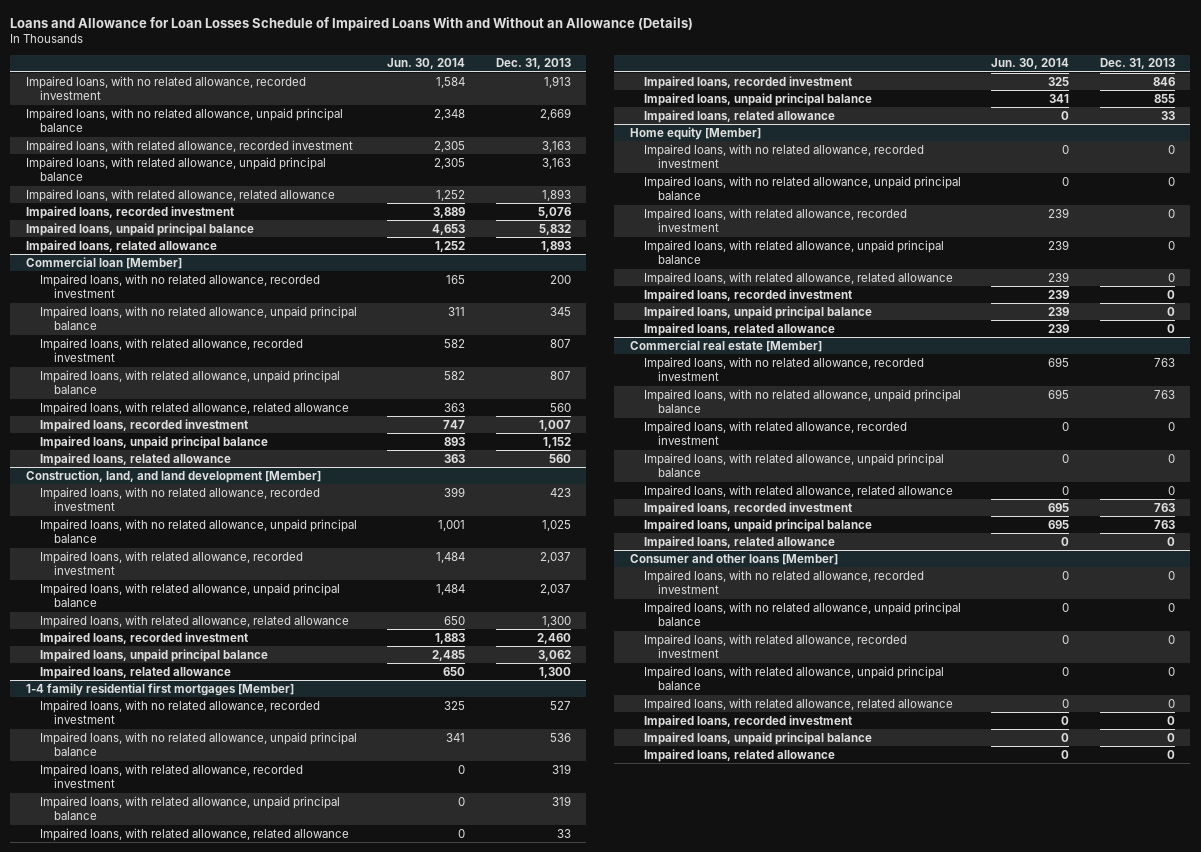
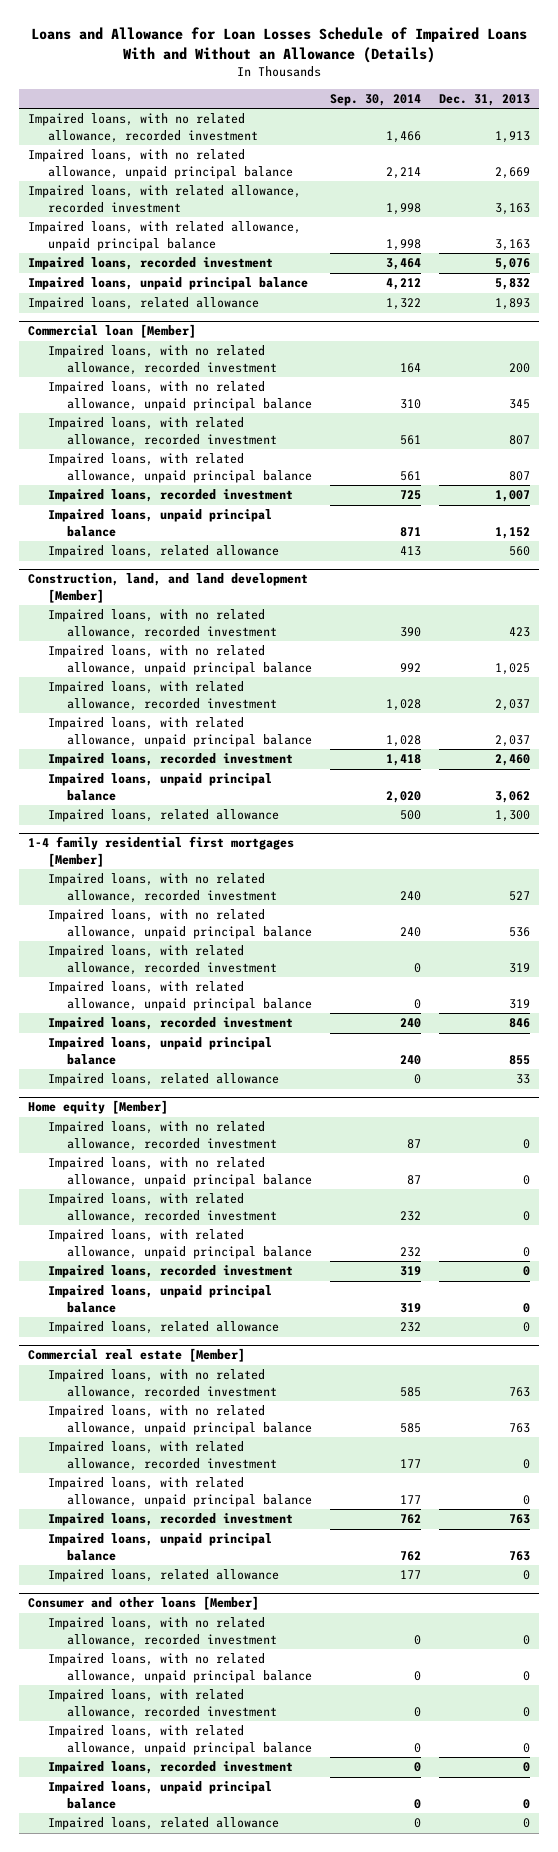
- | Jun. 30, 2014 | Dec. 31, 2013
+ | Sep. 30, 2014 | Dec. 31, 2013
- Impaired loans, with related allowance, related allowance | 1,252 | 1,893
@ Commercial loan [Member]
- Impaired loans, with related allowance, related allowance | 363 | 560
@ Construction, land, and land development [Member]
- Impaired loans, with related allowance, related allowance | 650 | 1,300
@ 1-4 family residential first mortgages [Member]
- Impaired loans, with related allowance, related allowance | 0 | 33
@ Home equity [Member]
- Impaired loans, with related allowance, related allowance | 239 | 0
@ Commercial real estate [Member]
- Impaired loans, with related allowance, related allowance | 0 | 0
@ Consumer and other loans [Member]
- Impaired loans, with related allowance, related allowance | 0 | 0

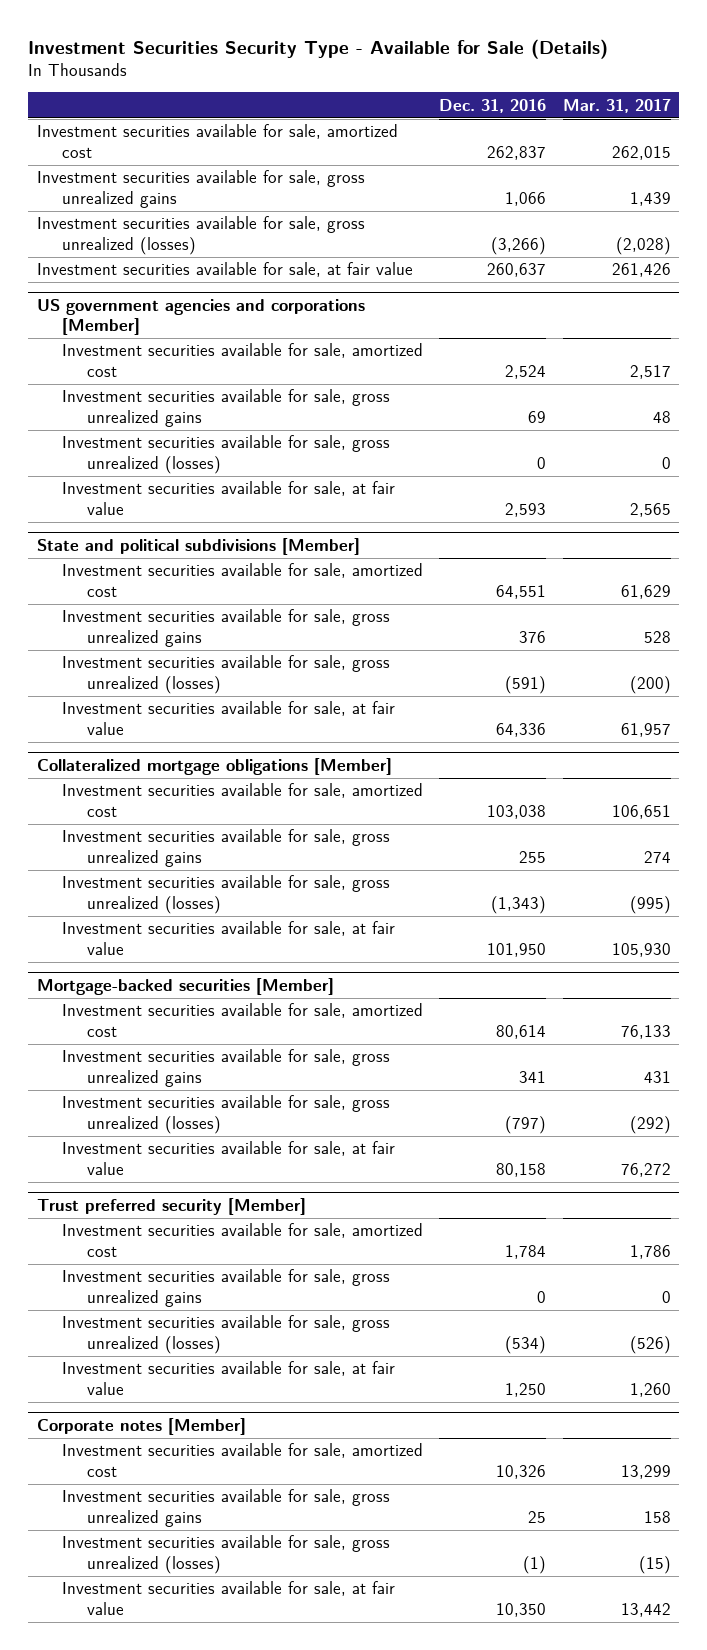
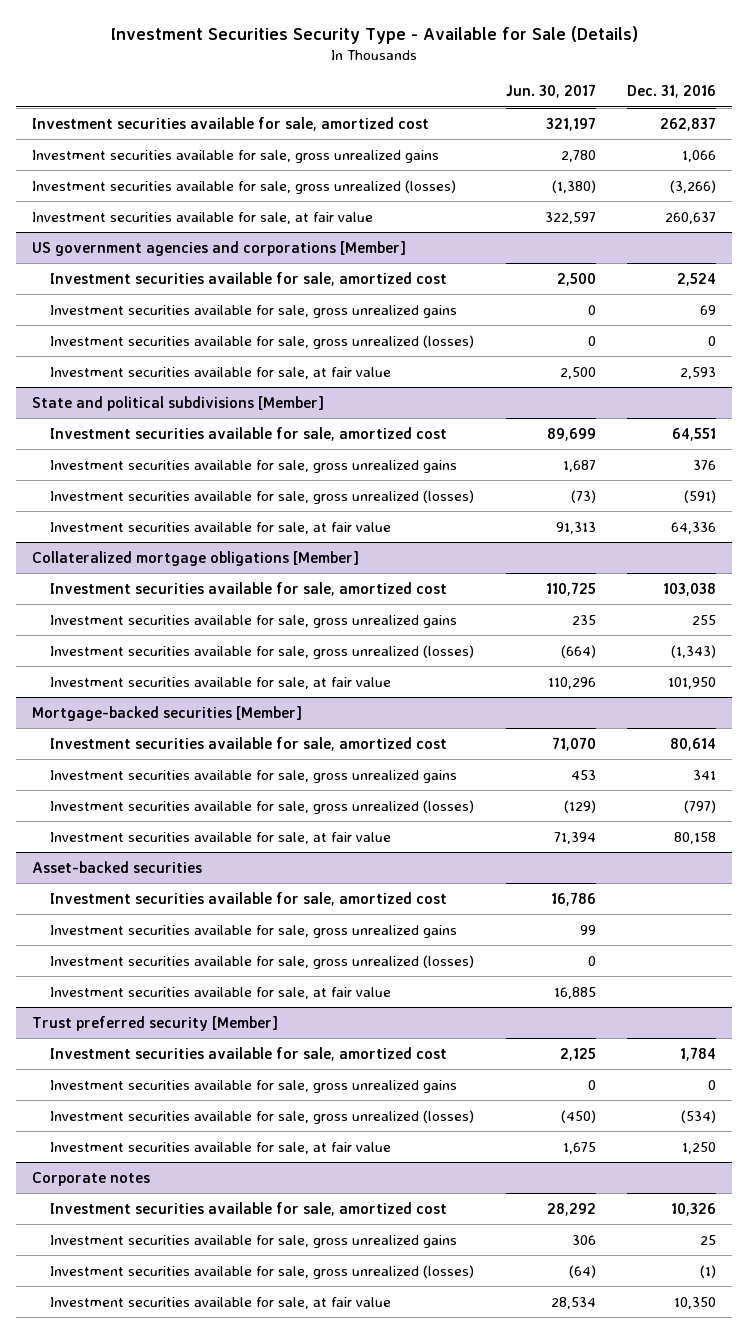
- | Dec. 31, 2016 | Mar. 31, 2017
+ | Jun. 30, 2017 | Dec. 31, 2016
+ Asset-backed securities
+ Investment securities available for sale, amortized cost | 16,786 |
+ Investment securities available for sale, gross unrealized gains | 99 |
+ Investment securities available for sale, gross unrealized (losses) | 0 |
+ Investment securities available for sale, at fair value | 16,885 |
- Corporate notes [Member]
+ Corporate notes

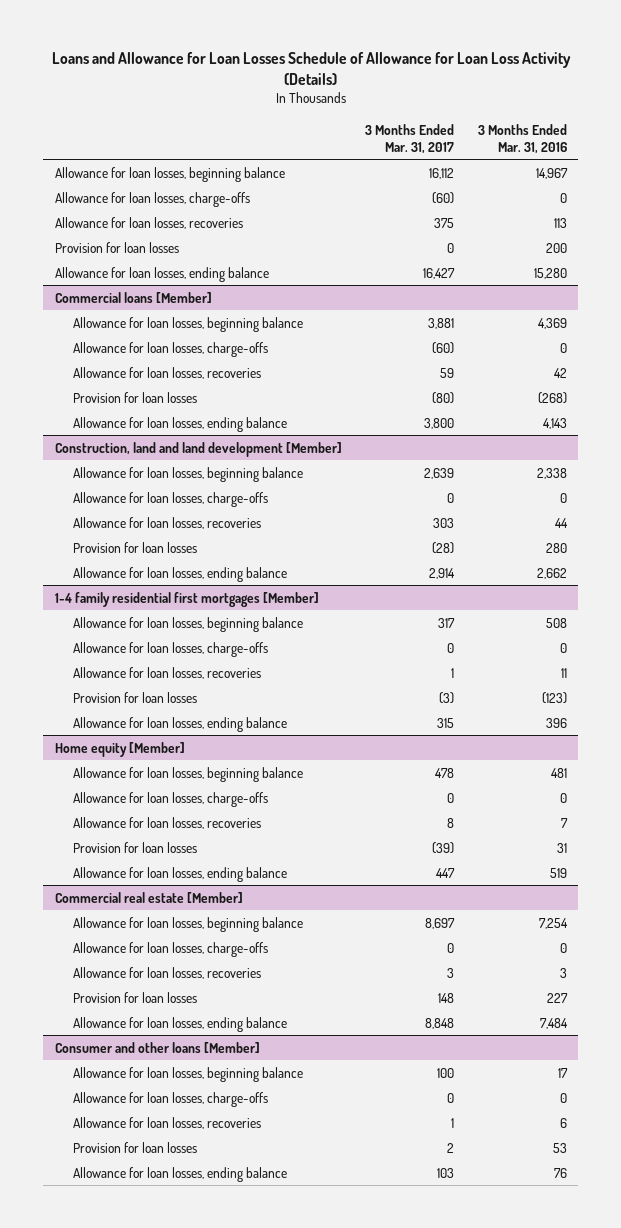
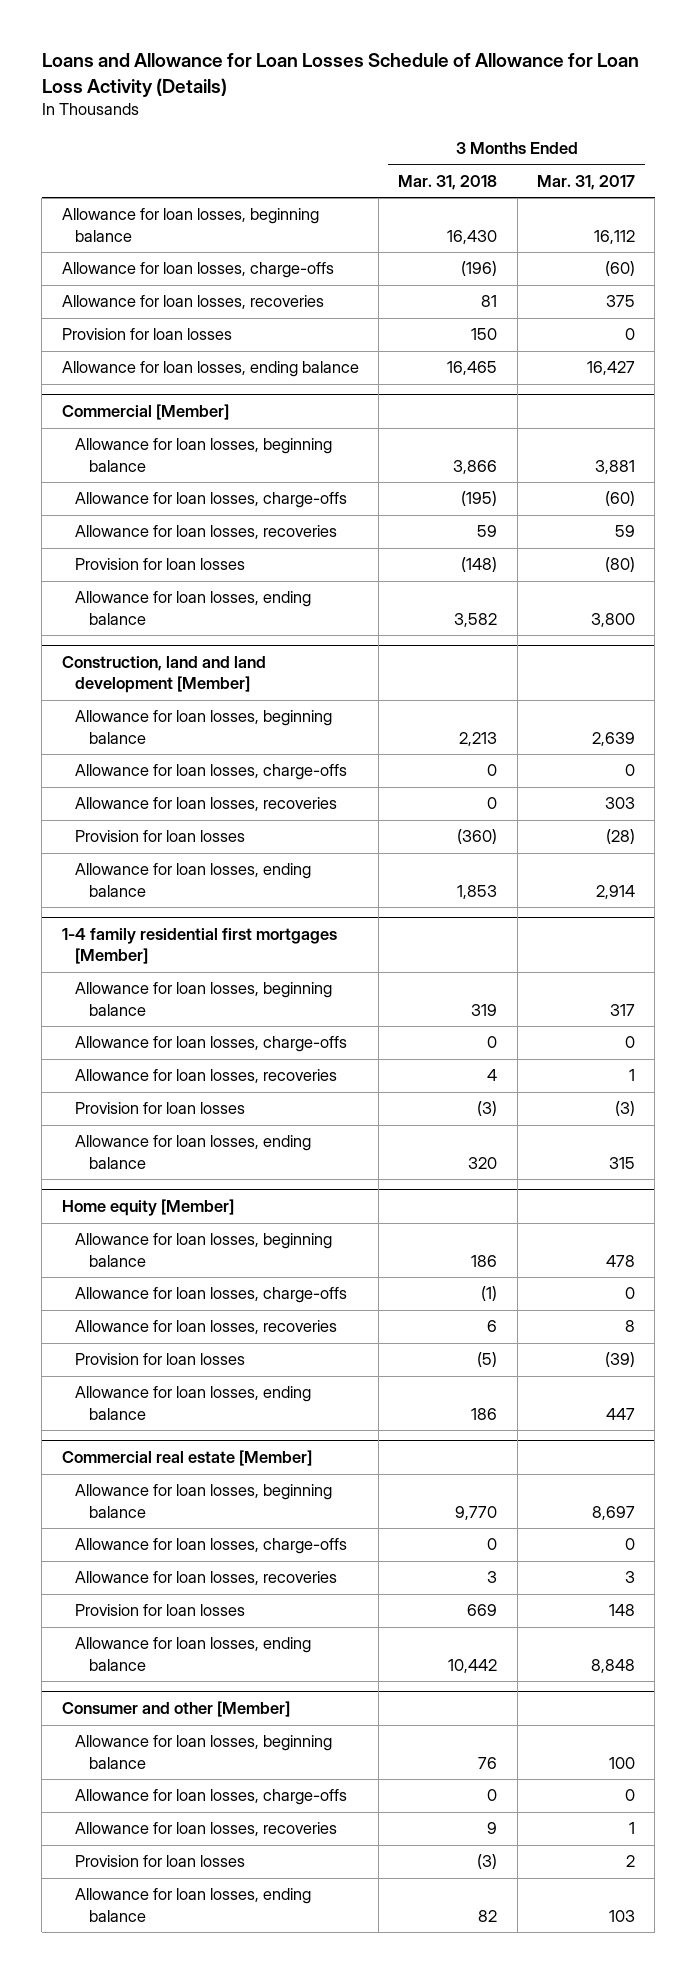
- | 3 Months Ended Mar. 31, 2017 | 3 Months Ended Mar. 31, 2016
+ | 3 Months Ended Mar. 31, 2018 | 3 Months Ended Mar. 31, 2017
- Commercial loans [Member]
+ Commercial [Member]
- Consumer and other loans [Member]
+ Consumer and other [Member]

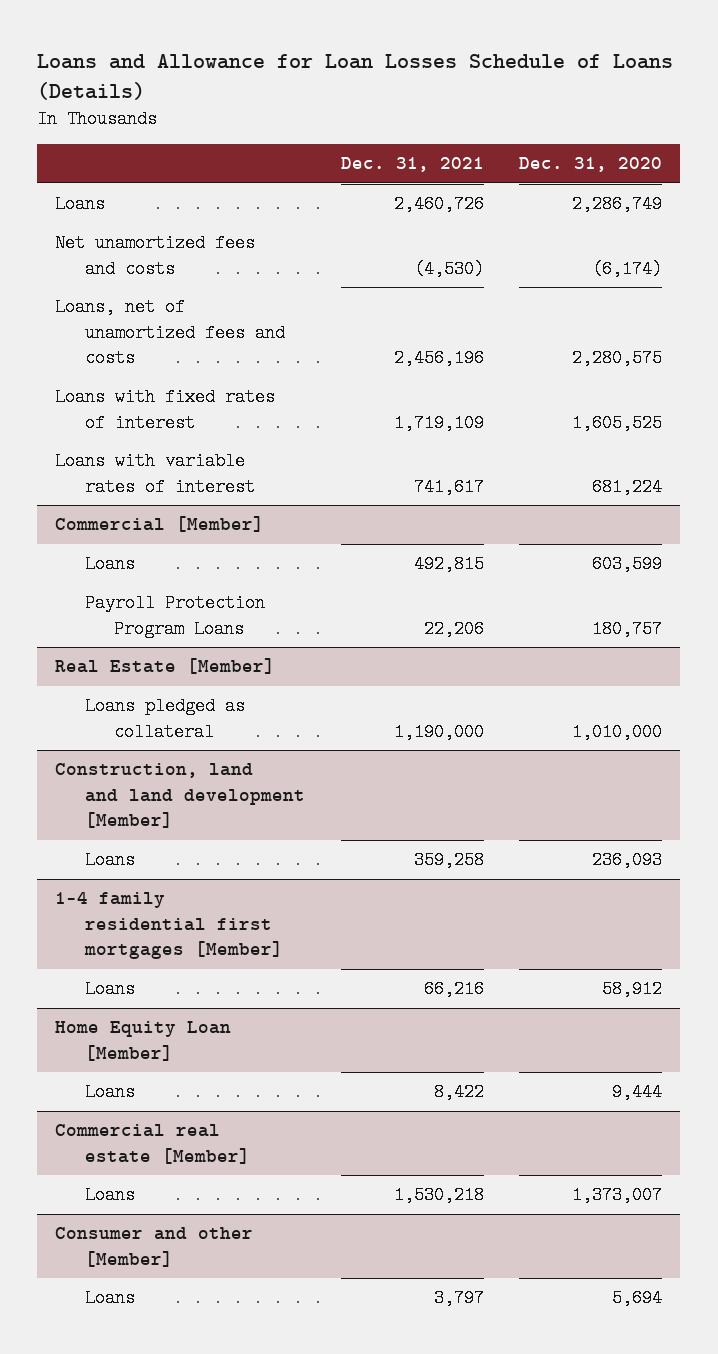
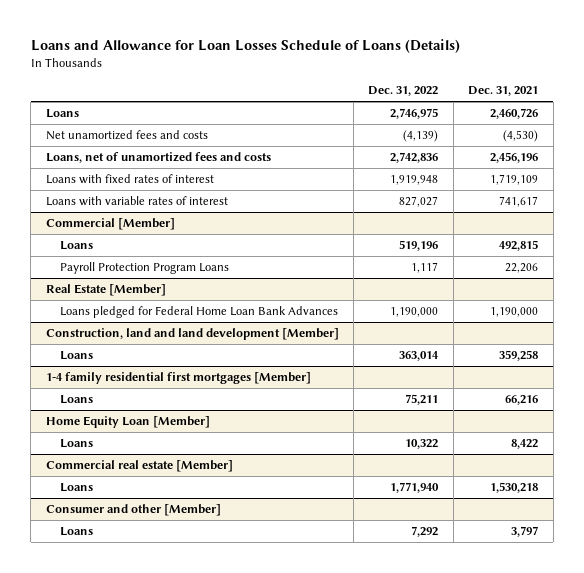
- | Dec. 31, 2021 | Dec. 31, 2020
+ | Dec. 31, 2022 | Dec. 31, 2021
@ Real Estate [Member]
- Loans pledged as collateral | 1,190,000 | 1,010,000
+ Loans pledged for Federal Home Loan Bank Advances | 1,190,000 | 1,190,000

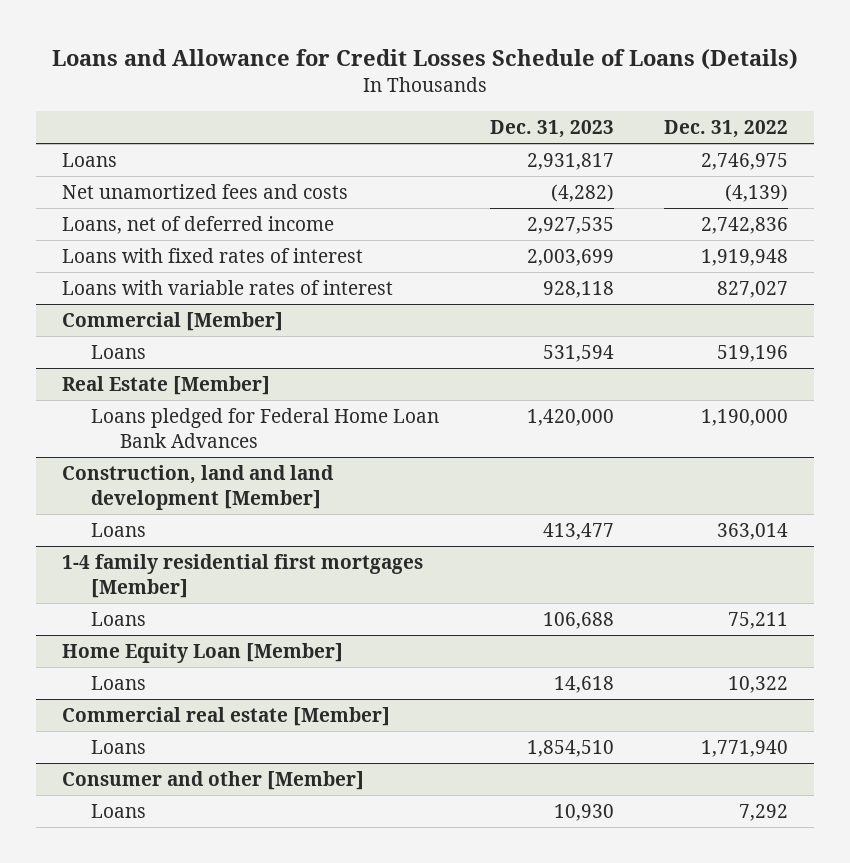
- Loans and Allowance for Loan Losses Schedule of Loans (Details)
+ Loans and Allowance for Credit Losses Schedule of Loans (Details)
- | Dec. 31, 2022 | Dec. 31, 2021
+ | Dec. 31, 2023 | Dec. 31, 2022
- Loans, net of unamortized fees and costs | 2,742,836 | 2,456,196
+ Loans, net of deferred income | 2,927,535 | 2,742,836
@ Commercial [Member]
- Payroll Protection Program Loans | 1,117 | 22,206

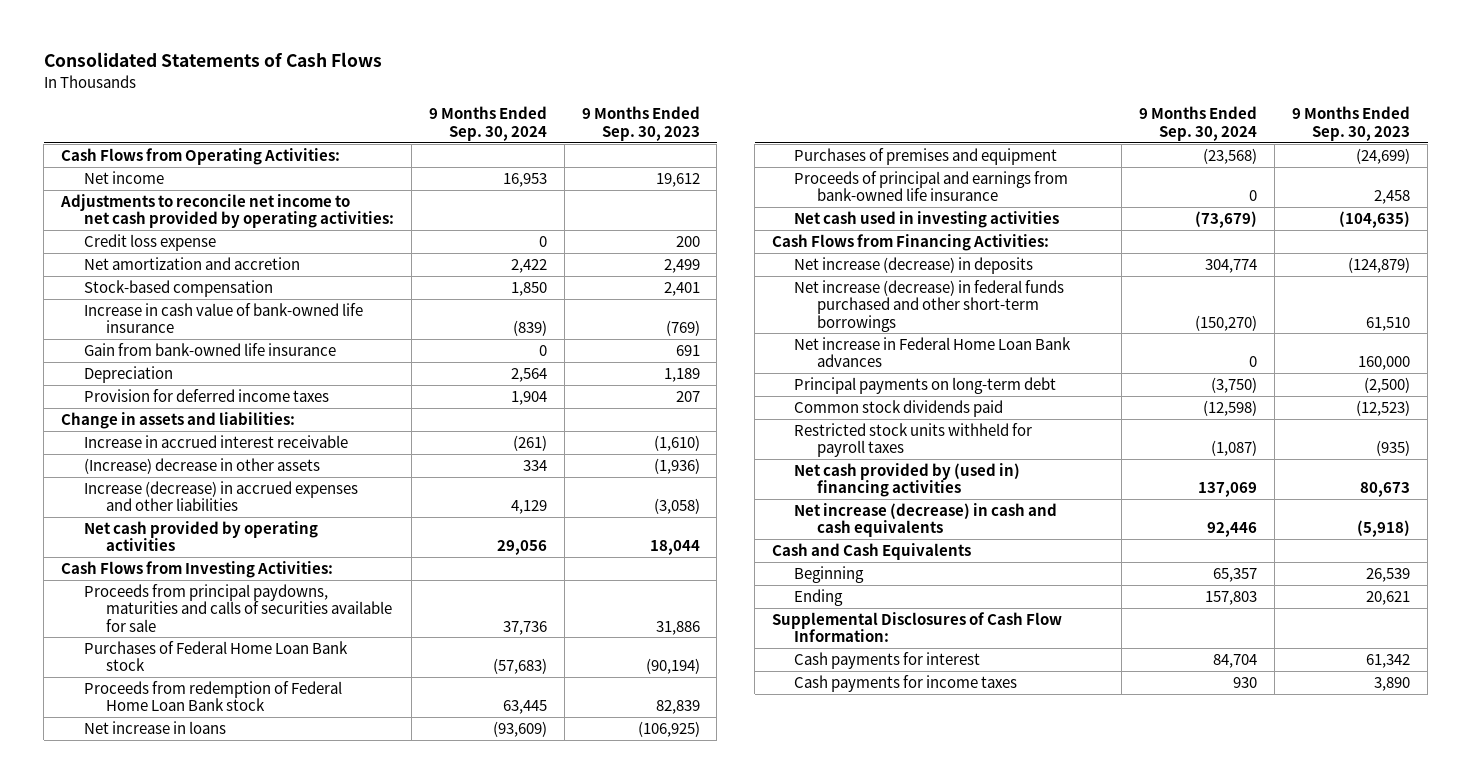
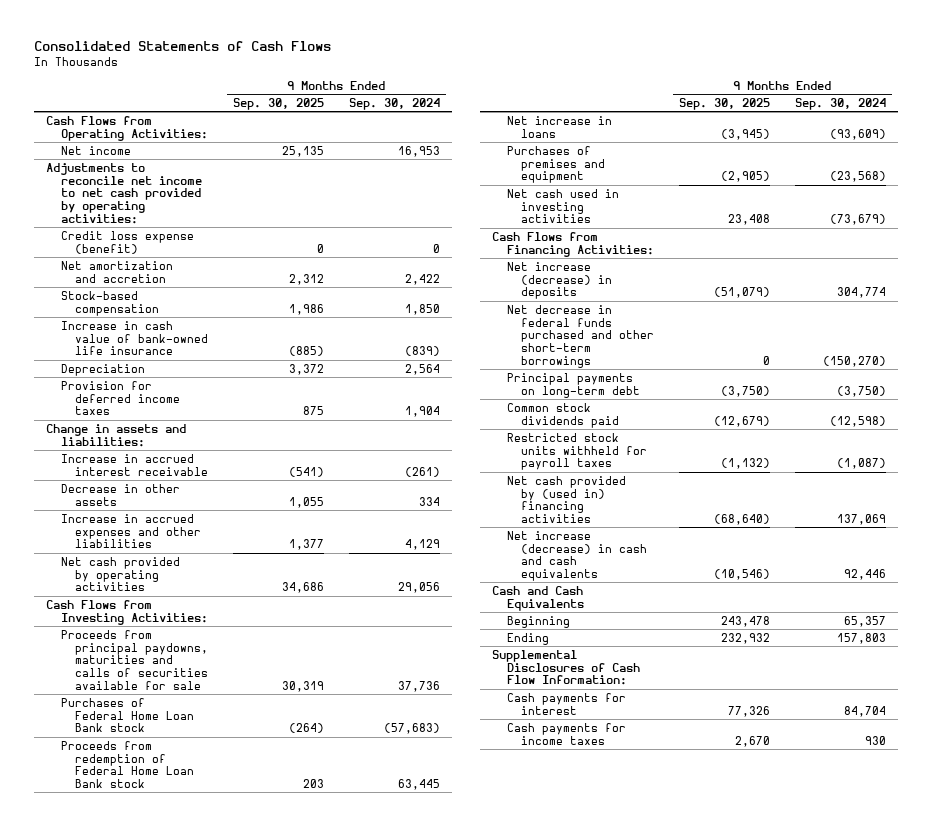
- | 9 Months Ended Sep. 30, 2024 | 9 Months Ended Sep. 30, 2023
+ | 9 Months Ended Sep. 30, 2025 | 9 Months Ended Sep. 30, 2024
- Credit loss expense | 0 | 200
+ Credit loss expense (benefit) | 0 | 0
- Gain from bank-owned life insurance | 0 | 691
- (Increase) decrease in other assets | 334 | (1,936)
- Increase (decrease) in accrued expenses and other liabilities | 4,129 | (3,058)
+ Decrease in other assets | 1,055 | 334
+ Increase in accrued expenses and other liabilities | 1,377 | 4,129
- Proceeds of principal and earnings from bank-owned life insurance | 0 | 2,458
- Net increase (decrease) in federal funds purchased and other short-term borrowings | (150,270) | 61,510
- Net increase in Federal Home Loan Bank advances | 0 | 160,000
+ Net decrease in federal funds purchased and other short-term borrowings | 0 | (150,270)

